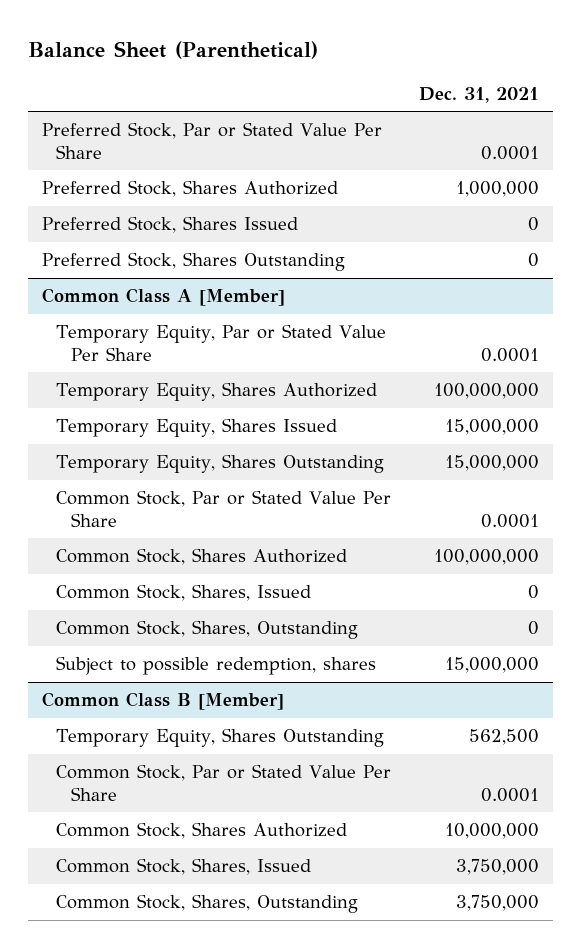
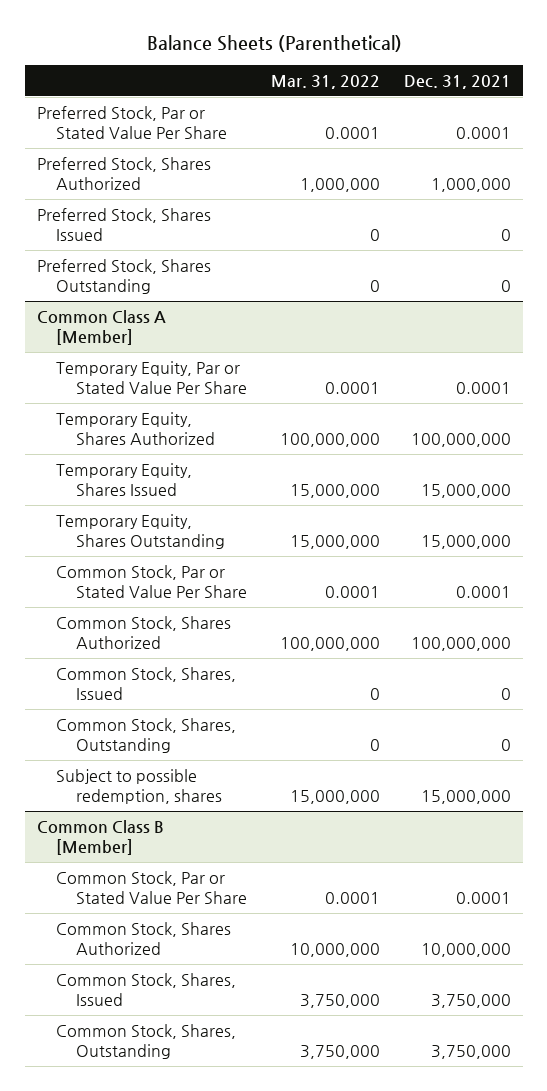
- Balance Sheet (Parenthetical)
+ Balance Sheets (Parenthetical)
- | Dec. 31, 2021
+ | Mar. 31, 2022 | Dec. 31, 2021
@ Common Class B [Member]
- Temporary Equity, Shares Outstanding | 562,500

